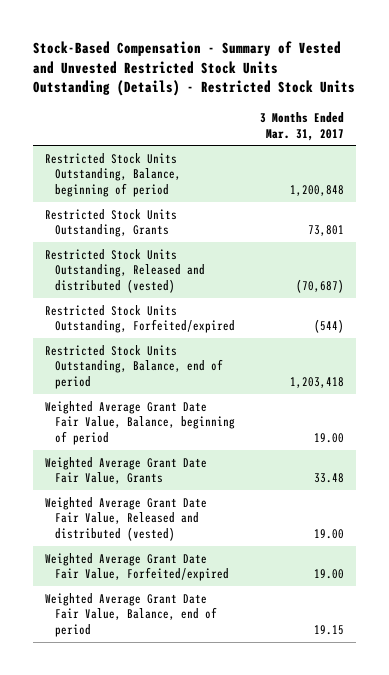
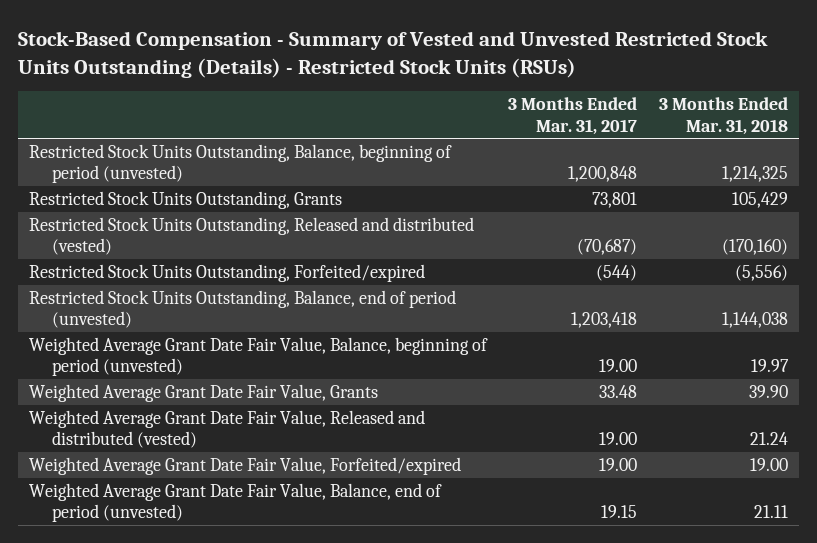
- Stock-Based Compensation - Summary of Vested and Unvested Restricted Stock Units Outstanding (Details) - Restricted Stock Units
+ Stock-Based Compensation - Summary of Vested and Unvested Restricted Stock Units Outstanding (Details) - Restricted Stock Units (RSUs)
- | 3 Months Ended Mar. 31, 2017
+ | 3 Months Ended Mar. 31, 2017 | 3 Months Ended Mar. 31, 2018
- Restricted Stock Units Outstanding, Balance, beginning of period | 1,200,848
+ Restricted Stock Units Outstanding, Balance, beginning of period (unvested) | 1,200,848 | 1,214,325
- Restricted Stock Units Outstanding, Balance, end of period | 1,203,418
- Weighted Average Grant Date Fair Value, Balance, beginning of period | 19.00
+ Restricted Stock Units Outstanding, Balance, end of period (unvested) | 1,203,418 | 1,144,038
+ Weighted Average Grant Date Fair Value, Balance, beginning of period (unvested) | 19.00 | 19.97
- Weighted Average Grant Date Fair Value, Balance, end of period | 19.15
+ Weighted Average Grant Date Fair Value, Balance, end of period (unvested) | 19.15 | 21.11

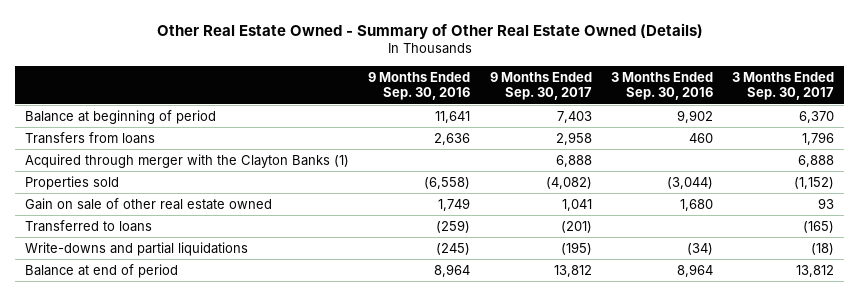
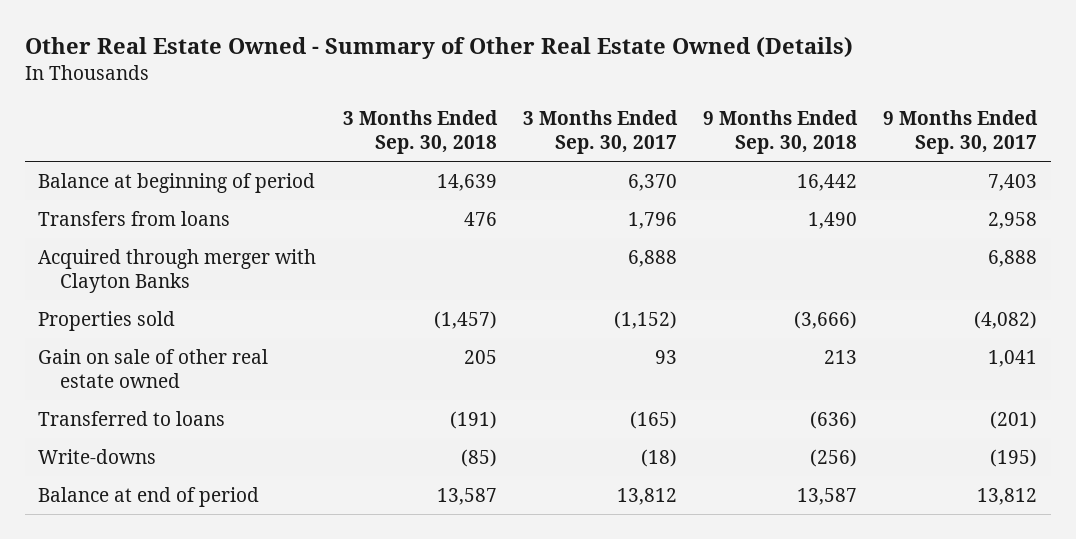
- | 9 Months Ended Sep. 30, 2016 | 9 Months Ended Sep. 30, 2017 | 3 Months Ended Sep. 30, 2016 | 3 Months Ended Sep. 30, 2017
+ | 3 Months Ended Sep. 30, 2018 | 3 Months Ended Sep. 30, 2017 | 9 Months Ended Sep. 30, 2018 | 9 Months Ended Sep. 30, 2017
- Acquired through merger with the Clayton Banks (1) | | 6,888 | | 6,888
+ Acquired through merger with Clayton Banks | | 6,888 | | 6,888
- Write-downs and partial liquidations | (245) | (195) | (34) | (18)
+ Write-downs | (85) | (18) | (256) | (195)

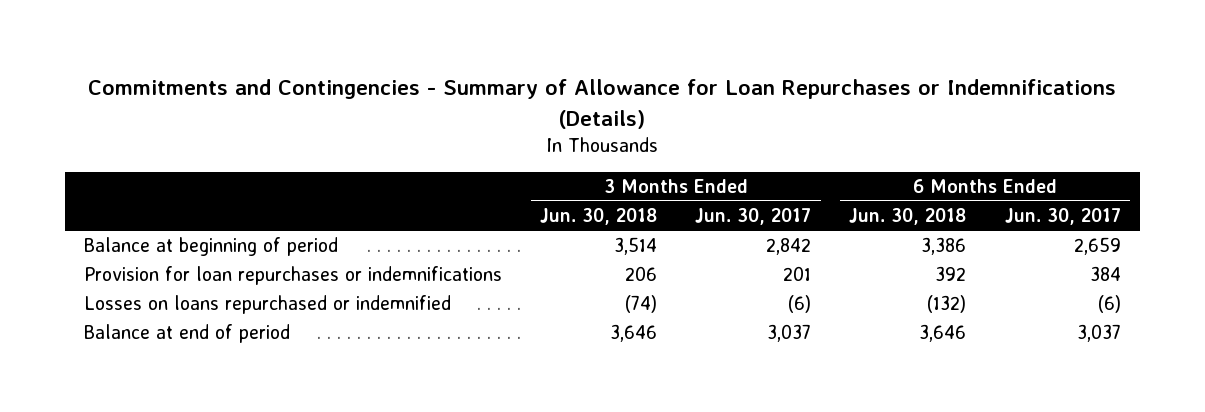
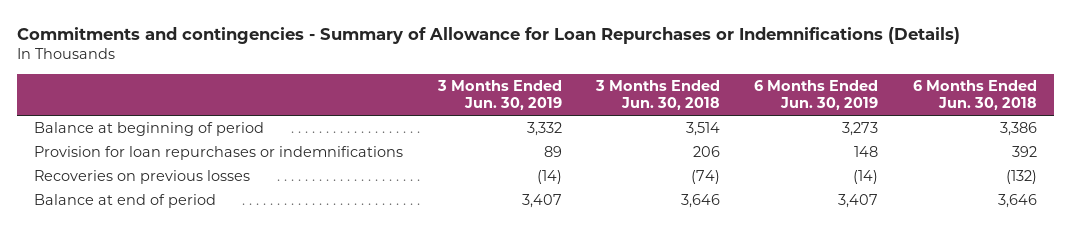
- Commitments and Contingencies - Summary of Allowance for Loan Repurchases or Indemnifications (Details)
+ Commitments and contingencies - Summary of Allowance for Loan Repurchases or Indemnifications (Details)
- | 3 Months Ended Jun. 30, 2018 | 3 Months Ended Jun. 30, 2017 | 6 Months Ended Jun. 30, 2018 | 6 Months Ended Jun. 30, 2017
+ | 3 Months Ended Jun. 30, 2019 | 3 Months Ended Jun. 30, 2018 | 6 Months Ended Jun. 30, 2019 | 6 Months Ended Jun. 30, 2018
- Losses on loans repurchased or indemnified | (74) | (6) | (132) | (6)
+ Recoveries on previous losses | (14) | (74) | (14) | (132)

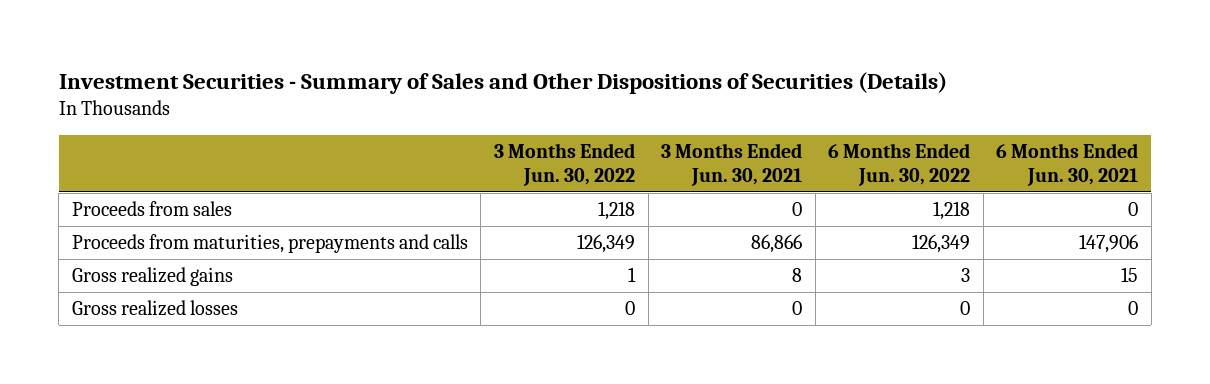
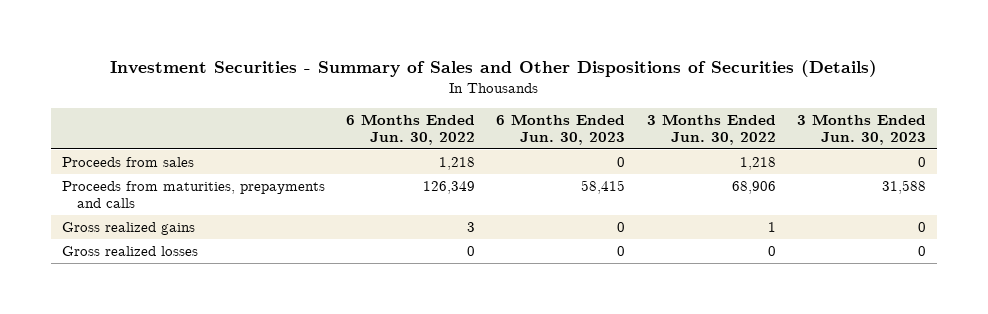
- | 3 Months Ended Jun. 30, 2022 | 3 Months Ended Jun. 30, 2021 | 6 Months Ended Jun. 30, 2022 | 6 Months Ended Jun. 30, 2021
+ | 6 Months Ended Jun. 30, 2022 | 6 Months Ended Jun. 30, 2023 | 3 Months Ended Jun. 30, 2022 | 3 Months Ended Jun. 30, 2023
- Proceeds from maturities, prepayments and calls | 126,349 | 86,866 | 126,349 | 147,906
+ Proceeds from maturities, prepayments and calls | 126,349 | 58,415 | 68,906 | 31,588

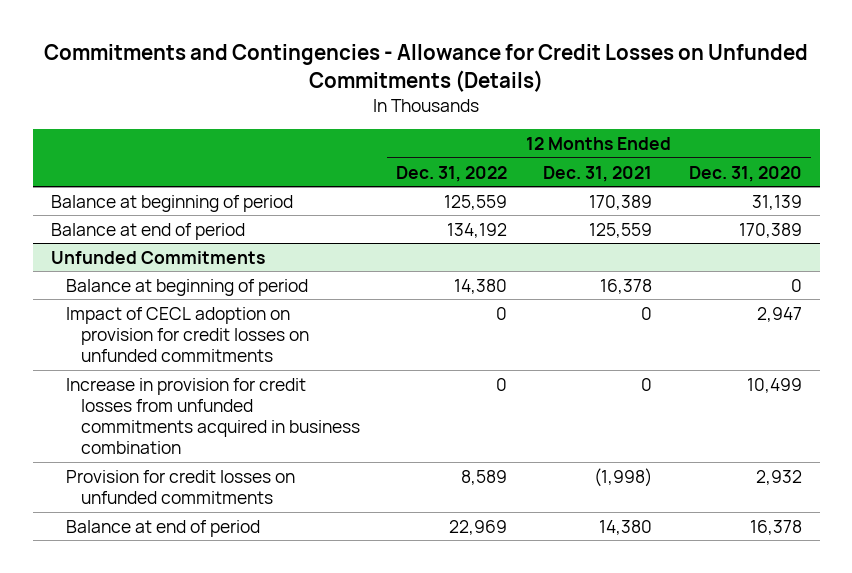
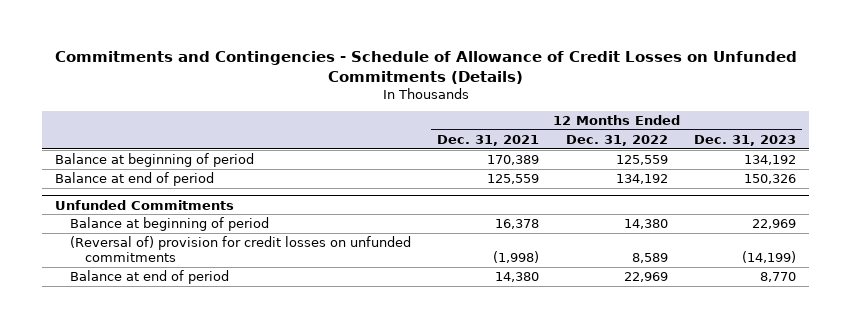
- Commitments and Contingencies - Allowance for Credit Losses on Unfunded Commitments (Details)
+ Commitments and Contingencies - Schedule of Allowance of Credit Losses on Unfunded Commitments (Details)
- | 12 Months Ended Dec. 31, 2022 | 12 Months Ended Dec. 31, 2021 | 12 Months Ended Dec. 31, 2020
+ | 12 Months Ended Dec. 31, 2021 | 12 Months Ended Dec. 31, 2022 | 12 Months Ended Dec. 31, 2023
@ Unfunded Commitments
- Impact of CECL adoption on provision for credit losses on unfunded commitments | 0 | 0 | 2,947
- Increase in provision for credit losses from unfunded commitments acquired in business combination | 0 | 0 | 10,499
- Provision for credit losses on unfunded commitments | 8,589 | (1,998) | 2,932
+ (Reversal of) provision for credit losses on unfunded commitments | (1,998) | 8,589 | (14,199)

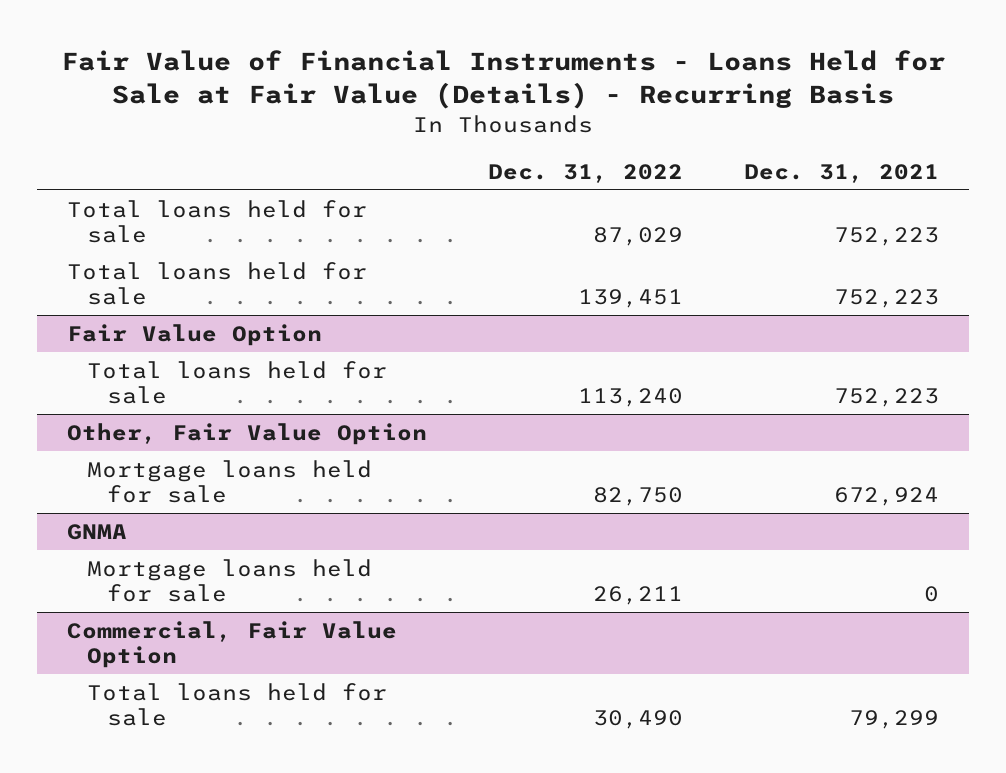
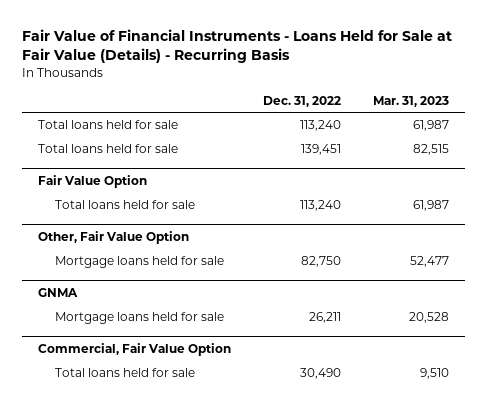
- | Dec. 31, 2022 | Dec. 31, 2021
+ | Dec. 31, 2022 | Mar. 31, 2023
- Total loans held for sale | 87,029 | 752,223
+ Total loans held for sale | 113,240 | 61,987

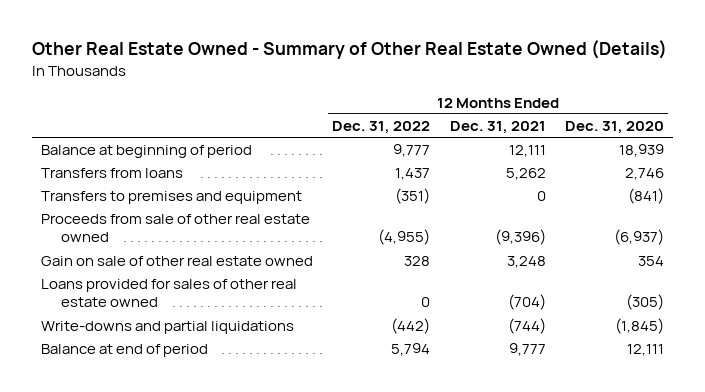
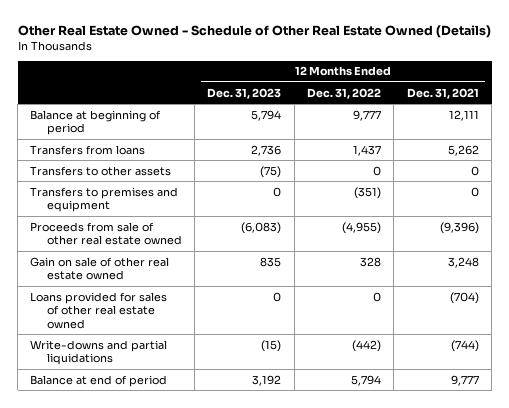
- Other Real Estate Owned - Summary of Other Real Estate Owned (Details)
+ Other Real Estate Owned - Schedule of Other Real Estate Owned (Details)
- | 12 Months Ended Dec. 31, 2022 | 12 Months Ended Dec. 31, 2021 | 12 Months Ended Dec. 31, 2020
+ | 12 Months Ended Dec. 31, 2023 | 12 Months Ended Dec. 31, 2022 | 12 Months Ended Dec. 31, 2021
+ Transfers to other assets | (75) | 0 | 0

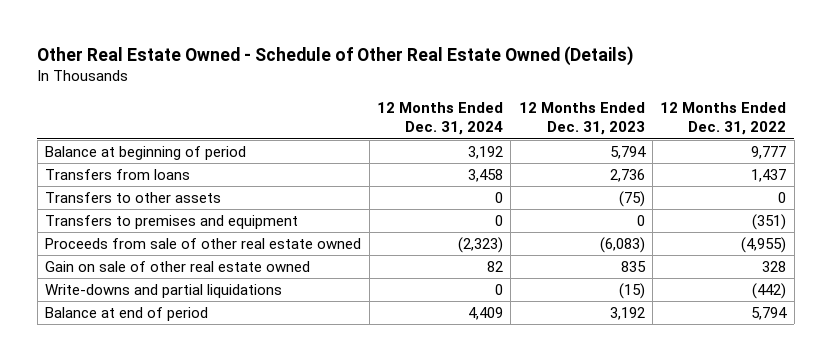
- | 12 Months Ended Dec. 31, 2023 | 12 Months Ended Dec. 31, 2022 | 12 Months Ended Dec. 31, 2021
+ | 12 Months Ended Dec. 31, 2024 | 12 Months Ended Dec. 31, 2023 | 12 Months Ended Dec. 31, 2022
- Loans provided for sales of other real estate owned | 0 | 0 | (704)

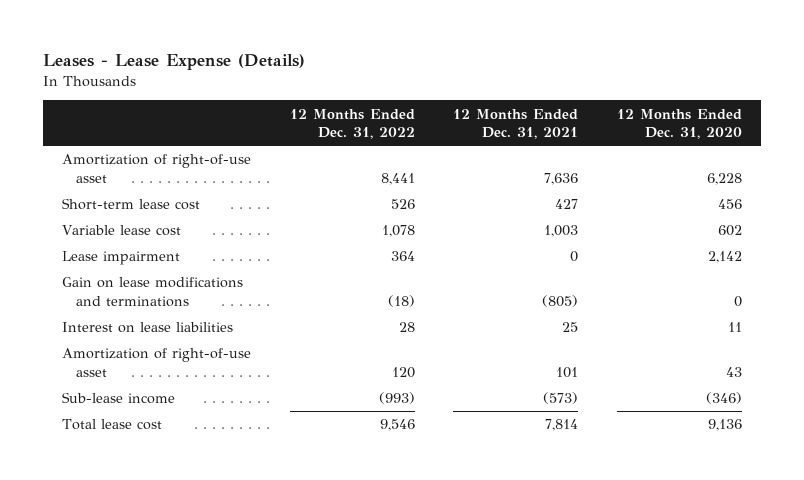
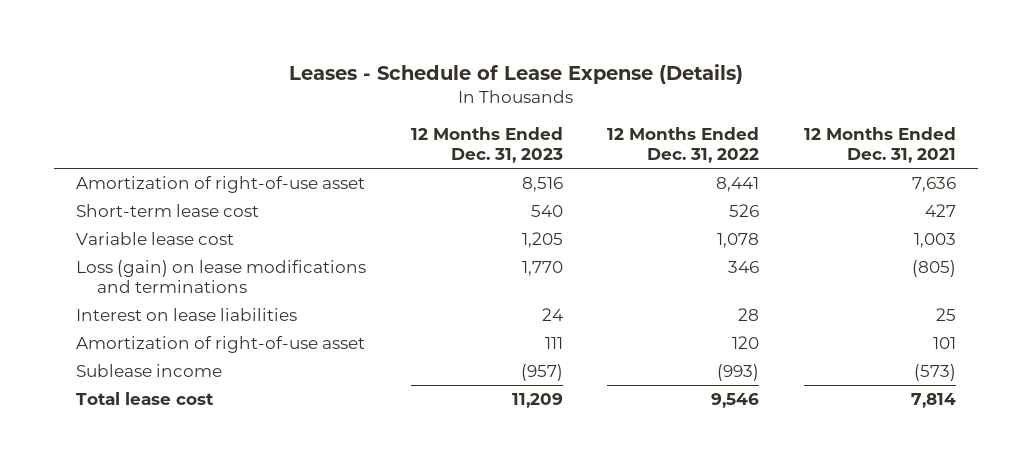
- Leases - Lease Expense (Details)
+ Leases - Schedule of Lease Expense (Details)
- | 12 Months Ended Dec. 31, 2022 | 12 Months Ended Dec. 31, 2021 | 12 Months Ended Dec. 31, 2020
+ | 12 Months Ended Dec. 31, 2023 | 12 Months Ended Dec. 31, 2022 | 12 Months Ended Dec. 31, 2021
- Lease impairment | 364 | 0 | 2,142
- Gain on lease modifications and terminations | (18) | (805) | 0
+ Loss (gain) on lease modifications and terminations | 1,770 | 346 | (805)
- Sub-lease income | (993) | (573) | (346)
+ Sublease income | (957) | (993) | (573)

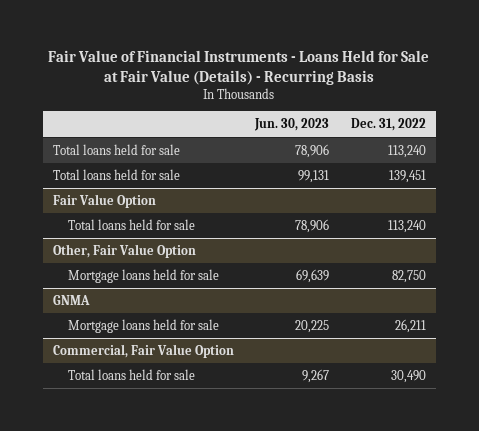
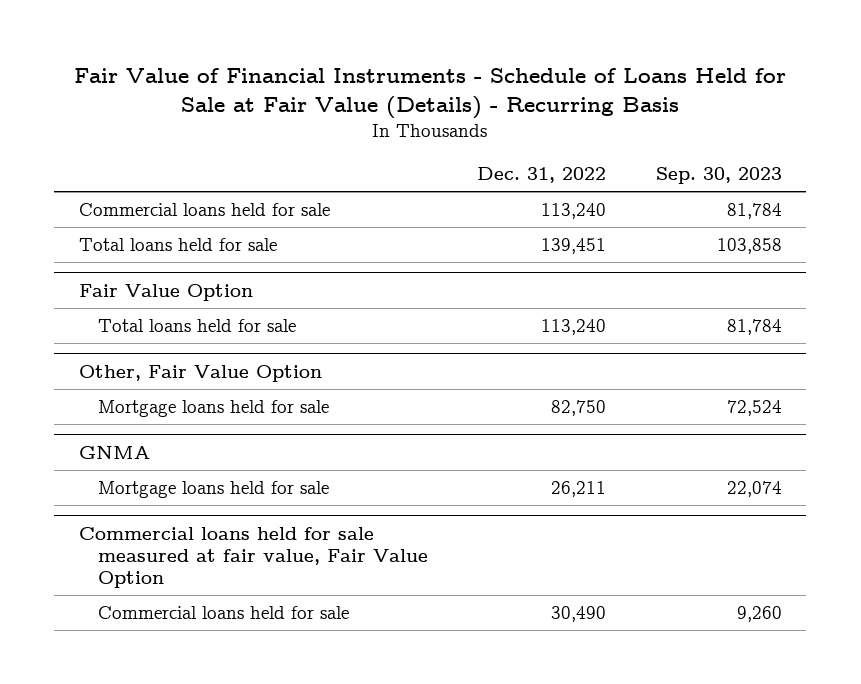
- Fair Value of Financial Instruments - Loans Held for Sale at Fair Value (Details) - Recurring Basis
+ Fair Value of Financial Instruments - Schedule of Loans Held for Sale at Fair Value (Details) - Recurring Basis
- | Jun. 30, 2023 | Dec. 31, 2022
+ | Dec. 31, 2022 | Sep. 30, 2023
- Total loans held for sale | 78,906 | 113,240
+ Commercial loans held for sale | 113,240 | 81,784
- Commercial, Fair Value Option
- Total loans held for sale | 9,267 | 30,490
+ Commercial loans held for sale measured at fair value, Fair Value Option
+ Commercial loans held for sale | 30,490 | 9,260

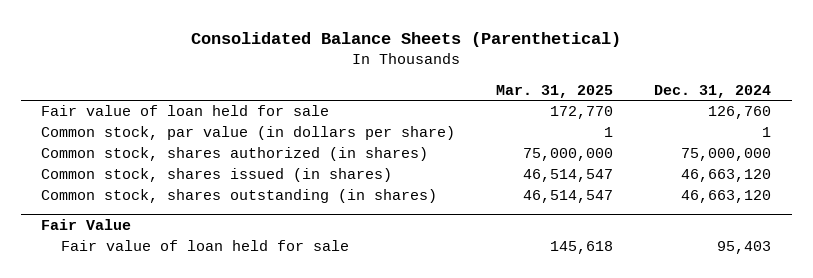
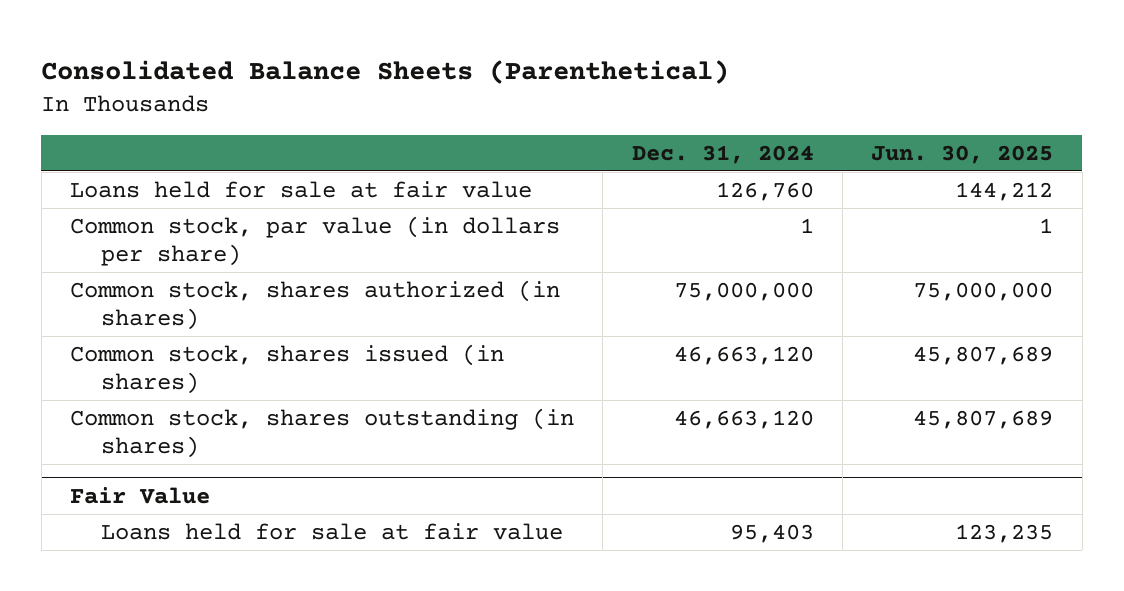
- | Mar. 31, 2025 | Dec. 31, 2024
+ | Dec. 31, 2024 | Jun. 30, 2025
- Fair value of loan held for sale | 172,770 | 126,760
+ Loans held for sale at fair value | 126,760 | 144,212
@ Fair Value
- Fair value of loan held for sale | 145,618 | 95,403
+ Loans held for sale at fair value | 95,403 | 123,235

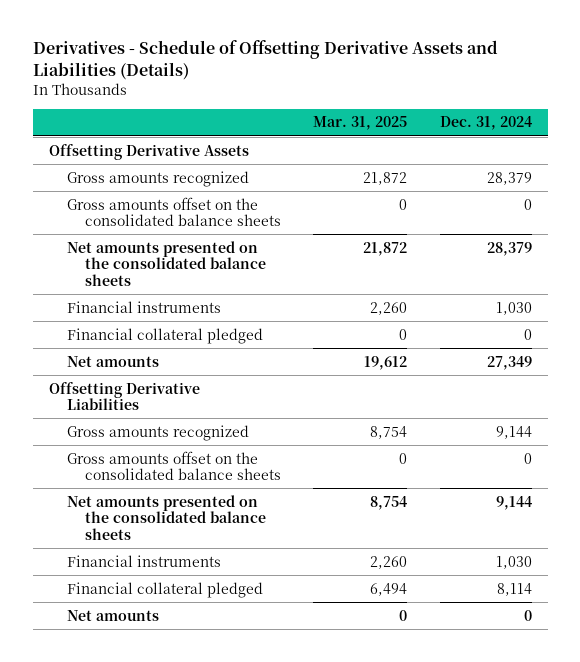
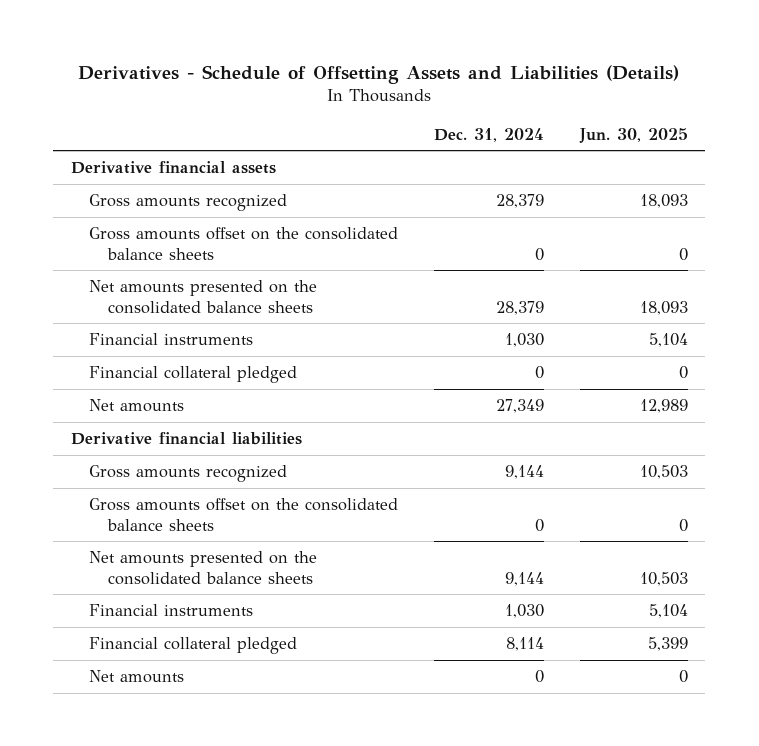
- Derivatives - Schedule of Offsetting Derivative Assets and Liabilities (Details)
+ Derivatives - Schedule of Offsetting Assets and Liabilities (Details)
- | Mar. 31, 2025 | Dec. 31, 2024
+ | Dec. 31, 2024 | Jun. 30, 2025
- Offsetting Derivative Assets
+ Derivative financial assets
- Offsetting Derivative Liabilities
+ Derivative financial liabilities

